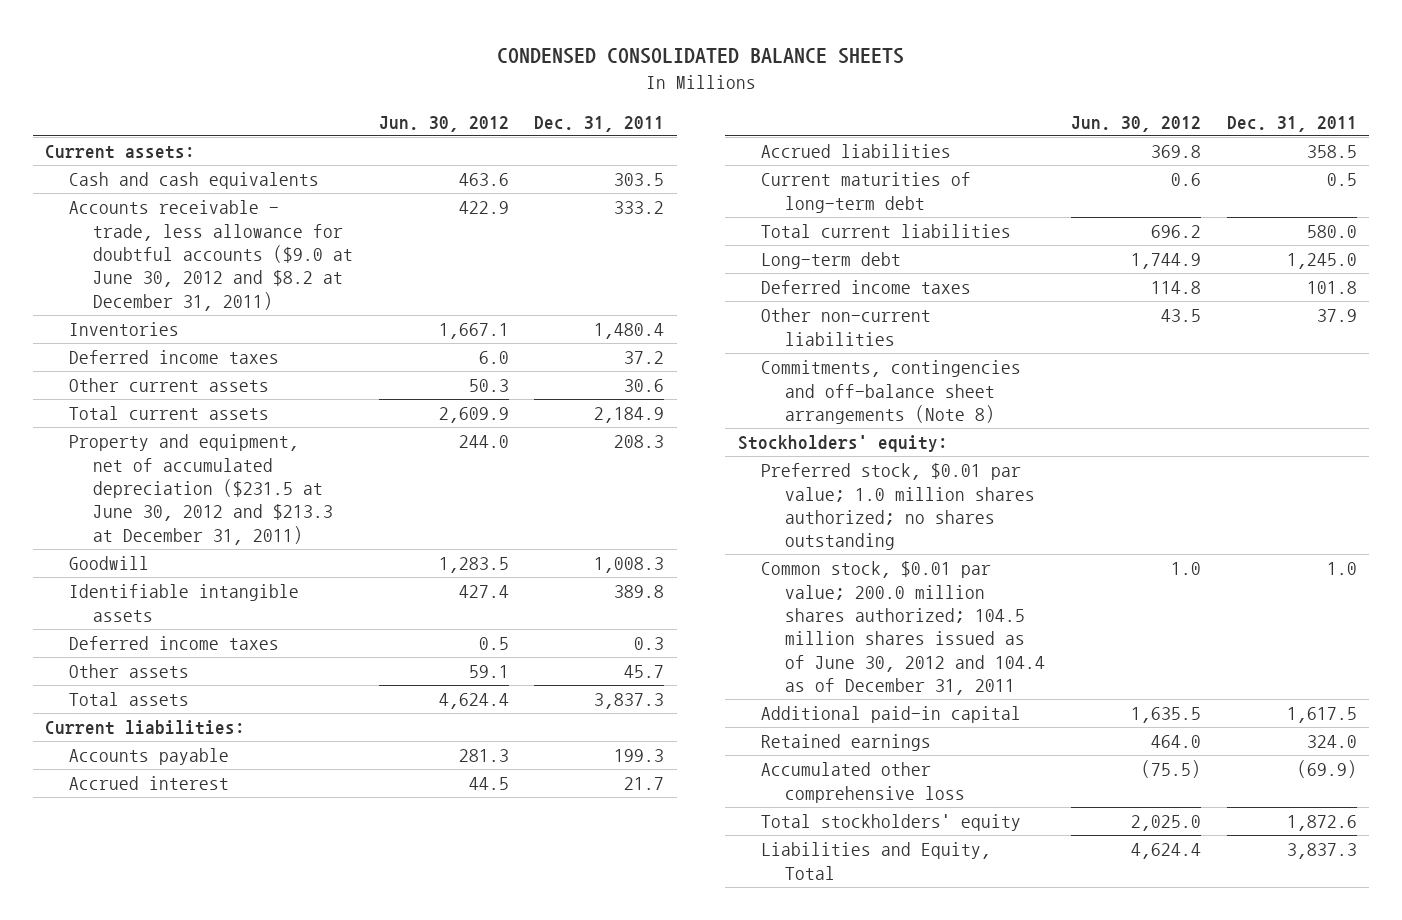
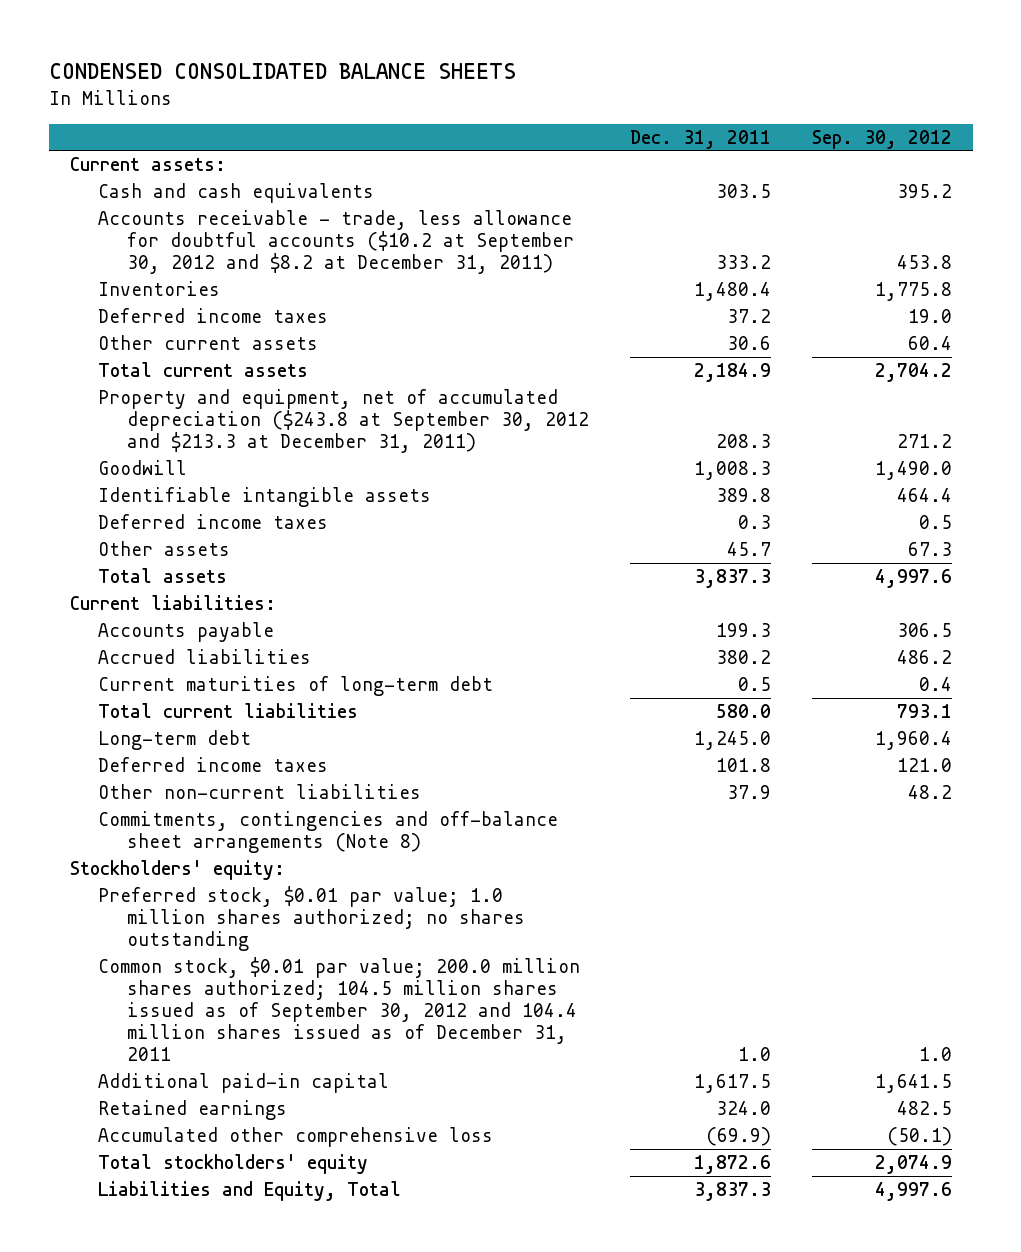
- | Jun. 30, 2012 | Dec. 31, 2011
+ | Dec. 31, 2011 | Sep. 30, 2012
- Accounts receivable - trade, less allowance for doubtful accounts ($9.0 at June 30, 2012 and $8.2 at December 31, 2011) | 422.9 | 333.2
+ Accounts receivable - trade, less allowance for doubtful accounts ($10.2 at September 30, 2012 and $8.2 at December 31, 2011) | 333.2 | 453.8
- Property and equipment, net of accumulated depreciation ($231.5 at June 30, 2012 and $213.3 at December 31, 2011) | 244.0 | 208.3
+ Property and equipment, net of accumulated depreciation ($243.8 at September 30, 2012 and $213.3 at December 31, 2011) | 208.3 | 271.2
- Accrued interest | 44.5 | 21.7
- Accrued liabilities | 369.8 | 358.5
+ Accrued liabilities | 380.2 | 486.2
- Common stock, $0.01 par value; 200.0 million shares authorized; 104.5 million shares issued as of June 30, 2012 and 104.4 as of December 31, 2011 | 1.0 | 1.0
+ Common stock, $0.01 par value; 200.0 million shares authorized; 104.5 million shares issued as of September 30, 2012 and 104.4 million shares issued as of December 31, 2011 | 1.0 | 1.0

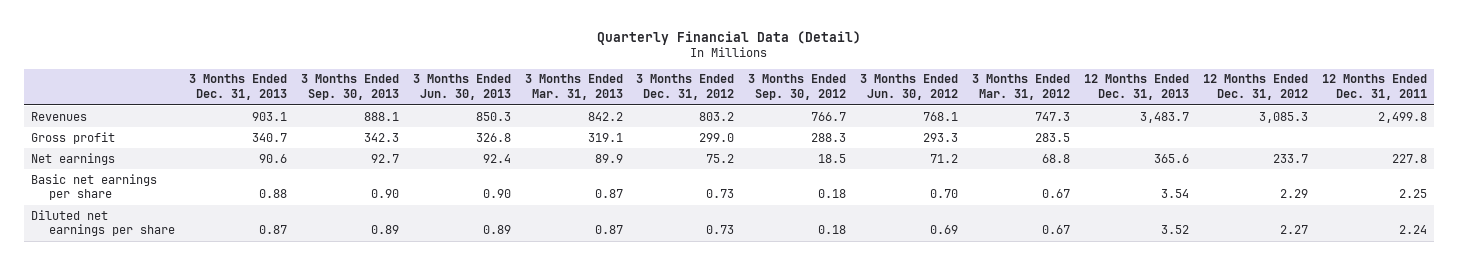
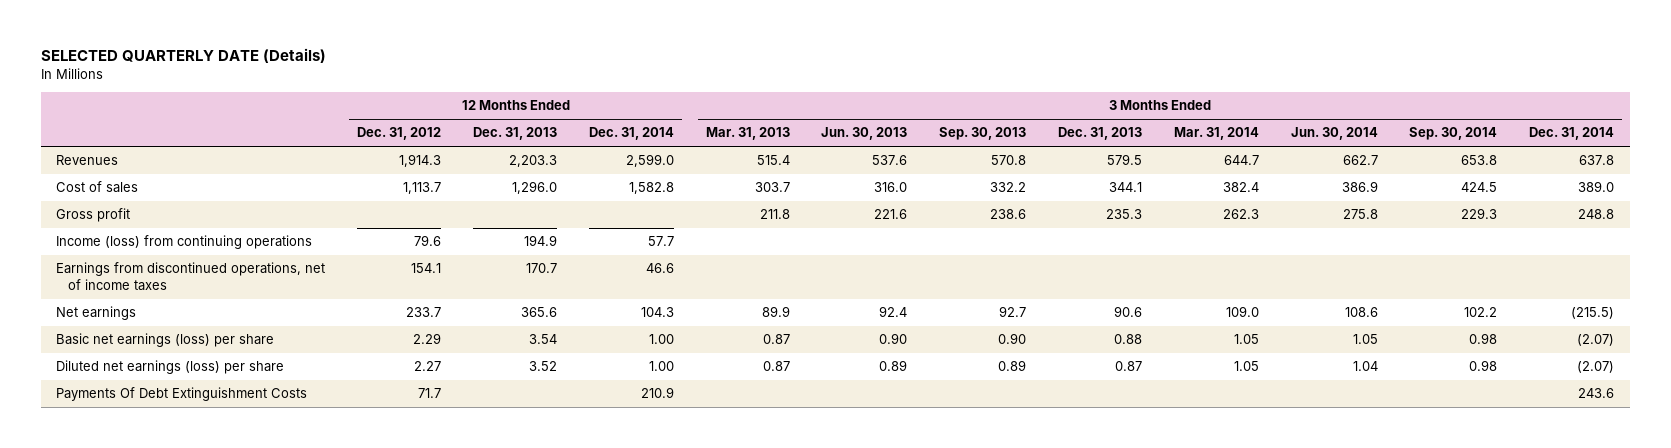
- Quarterly Financial Data (Detail)
+ SELECTED QUARTERLY DATE (Details)
- | 3 Months Ended Dec. 31, 2013 | 3 Months Ended Sep. 30, 2013 | 3 Months Ended Jun. 30, 2013 | 3 Months Ended Mar. 31, 2013 | 3 Months Ended Dec. 31, 2012 | 3 Months Ended Sep. 30, 2012 | 3 Months Ended Jun. 30, 2012 | 3 Months Ended Mar. 31, 2012 | 12 Months Ended Dec. 31, 2013 | 12 Months Ended Dec. 31, 2012 | 12 Months Ended Dec. 31, 2011
+ | 12 Months Ended Dec. 31, 2012 | 12 Months Ended Dec. 31, 2013 | 12 Months Ended Dec. 31, 2014 | 3 Months Ended Mar. 31, 2013 | 3 Months Ended Jun. 30, 2013 | 3 Months Ended Sep. 30, 2013 | 3 Months Ended Dec. 31, 2013 | 3 Months Ended Mar. 31, 2014 | 3 Months Ended Jun. 30, 2014 | 3 Months Ended Sep. 30, 2014 | 3 Months Ended Dec. 31, 2014
- Revenues | 903.1 | 888.1 | 850.3 | 842.2 | 803.2 | 766.7 | 768.1 | 747.3 | 3,483.7 | 3,085.3 | 2,499.8
- Gross profit | 340.7 | 342.3 | 326.8 | 319.1 | 299.0 | 288.3 | 293.3 | 283.5 | | |
+ Revenues | 1,914.3 | 2,203.3 | 2,599.0 | 515.4 | 537.6 | 570.8 | 579.5 | 644.7 | 662.7 | 653.8 | 637.8
+ Cost of sales | 1,113.7 | 1,296.0 | 1,582.8 | 303.7 | 316.0 | 332.2 | 344.1 | 382.4 | 386.9 | 424.5 | 389.0
+ Gross profit | | | | 211.8 | 221.6 | 238.6 | 235.3 | 262.3 | 275.8 | 229.3 | 248.8
+ Income (loss) from continuing operations | 79.6 | 194.9 | 57.7 | | | | | | | |
+ Earnings from discontinued operations, net of income taxes | 154.1 | 170.7 | 46.6 | | | | | | | |
- Basic net earnings per share | 0.88 | 0.90 | 0.90 | 0.87 | 0.73 | 0.18 | 0.70 | 0.67 | 3.54 | 2.29 | 2.25
- Diluted net earnings per share | 0.87 | 0.89 | 0.89 | 0.87 | 0.73 | 0.18 | 0.69 | 0.67 | 3.52 | 2.27 | 2.24
+ Basic net earnings (loss) per share | 2.29 | 3.54 | 1.00 | 0.87 | 0.90 | 0.90 | 0.88 | 1.05 | 1.05 | 0.98 | (2.07)
+ Diluted net earnings (loss) per share | 2.27 | 3.52 | 1.00 | 0.87 | 0.89 | 0.89 | 0.87 | 1.05 | 1.04 | 0.98 | (2.07)
+ Payments Of Debt Extinguishment Costs | 71.7 | | 210.9 | | | | | | | | 243.6

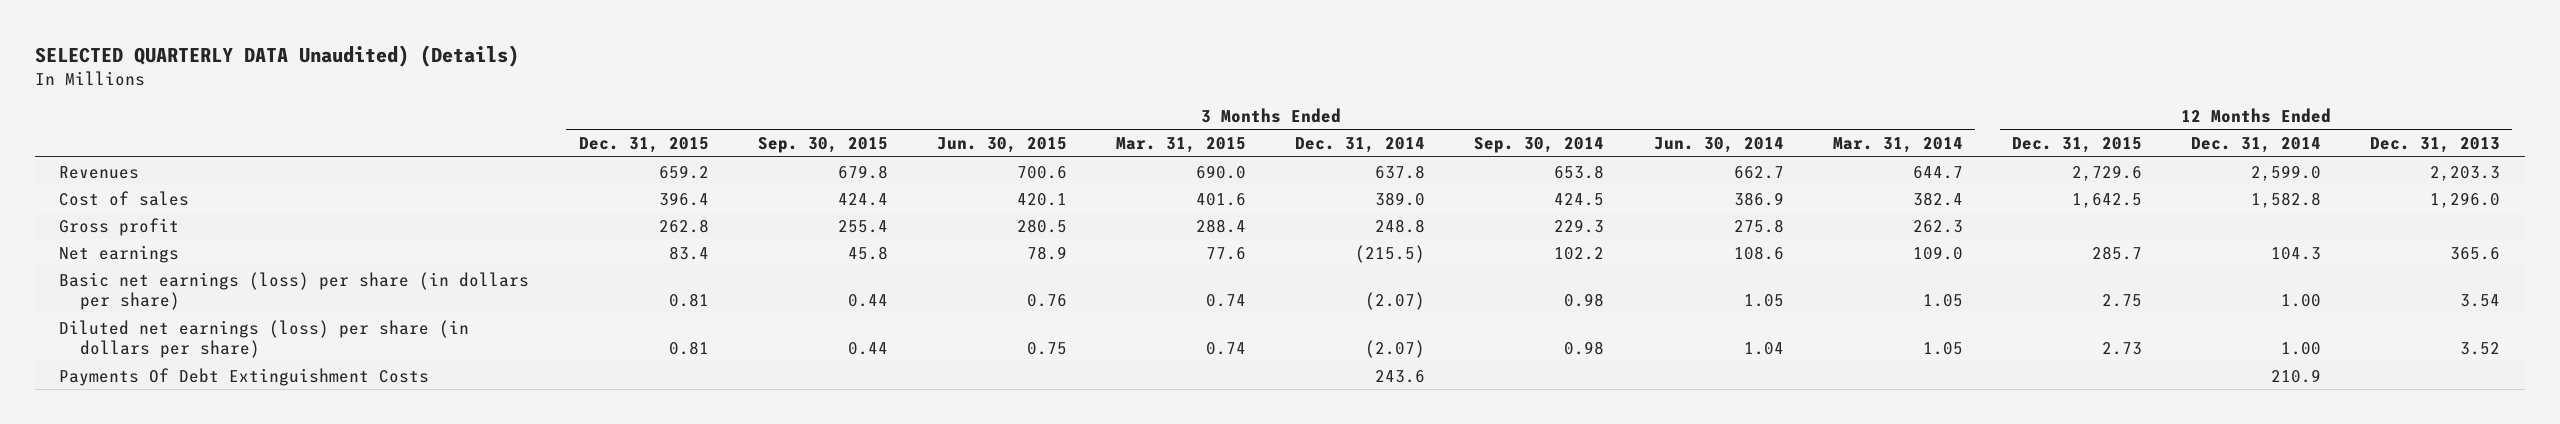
- SELECTED QUARTERLY DATE (Details)
+ SELECTED QUARTERLY DATA Unaudited) (Details)
- | 12 Months Ended Dec. 31, 2012 | 12 Months Ended Dec. 31, 2013 | 12 Months Ended Dec. 31, 2014 | 3 Months Ended Mar. 31, 2013 | 3 Months Ended Jun. 30, 2013 | 3 Months Ended Sep. 30, 2013 | 3 Months Ended Dec. 31, 2013 | 3 Months Ended Mar. 31, 2014 | 3 Months Ended Jun. 30, 2014 | 3 Months Ended Sep. 30, 2014 | 3 Months Ended Dec. 31, 2014
+ | 3 Months Ended Dec. 31, 2015 | 3 Months Ended Sep. 30, 2015 | 3 Months Ended Jun. 30, 2015 | 3 Months Ended Mar. 31, 2015 | 3 Months Ended Dec. 31, 2014 | 3 Months Ended Sep. 30, 2014 | 3 Months Ended Jun. 30, 2014 | 3 Months Ended Mar. 31, 2014 | 12 Months Ended Dec. 31, 2015 | 12 Months Ended Dec. 31, 2014 | 12 Months Ended Dec. 31, 2013
- Income (loss) from continuing operations | 79.6 | 194.9 | 57.7 | | | | | | | |
- Earnings from discontinued operations, net of income taxes | 154.1 | 170.7 | 46.6 | | | | | | | |
- Basic net earnings (loss) per share | 2.29 | 3.54 | 1.00 | 0.87 | 0.90 | 0.90 | 0.88 | 1.05 | 1.05 | 0.98 | (2.07)
- Diluted net earnings (loss) per share | 2.27 | 3.52 | 1.00 | 0.87 | 0.89 | 0.89 | 0.87 | 1.05 | 1.04 | 0.98 | (2.07)
+ Basic net earnings (loss) per share (in dollars per share) | 0.81 | 0.44 | 0.76 | 0.74 | (2.07) | 0.98 | 1.05 | 1.05 | 2.75 | 1.00 | 3.54
+ Diluted net earnings (loss) per share (in dollars per share) | 0.81 | 0.44 | 0.75 | 0.74 | (2.07) | 0.98 | 1.04 | 1.05 | 2.73 | 1.00 | 3.52

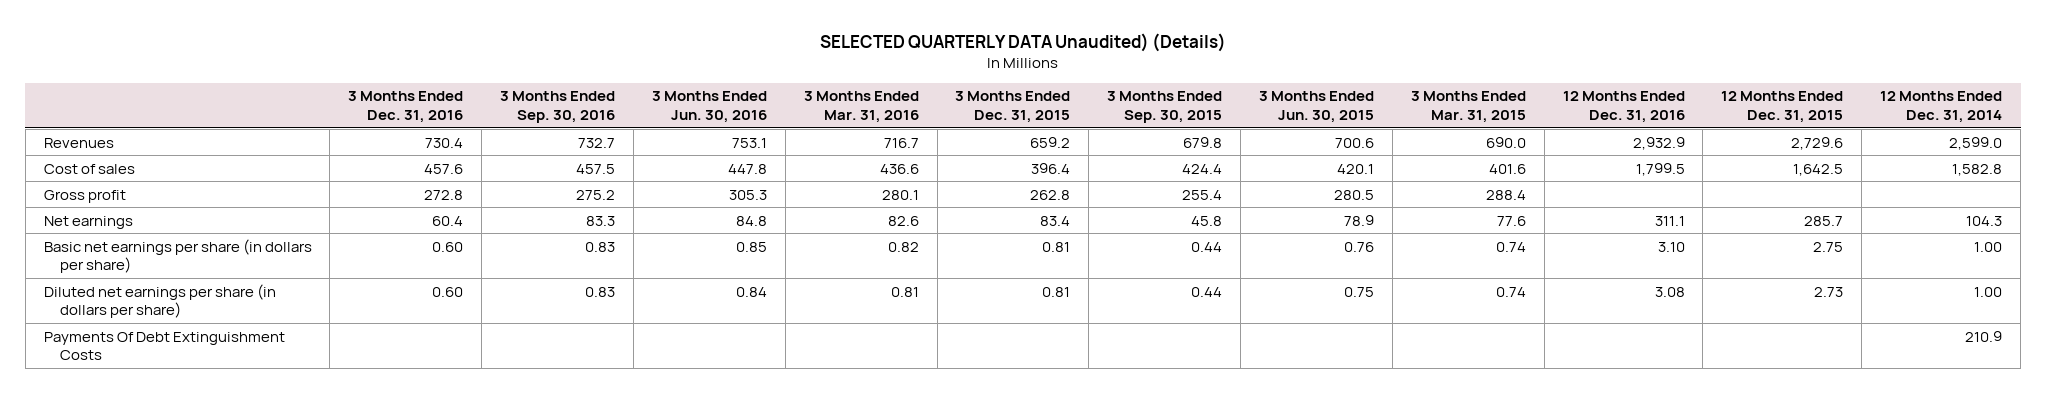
- | 3 Months Ended Dec. 31, 2015 | 3 Months Ended Sep. 30, 2015 | 3 Months Ended Jun. 30, 2015 | 3 Months Ended Mar. 31, 2015 | 3 Months Ended Dec. 31, 2014 | 3 Months Ended Sep. 30, 2014 | 3 Months Ended Jun. 30, 2014 | 3 Months Ended Mar. 31, 2014 | 12 Months Ended Dec. 31, 2015 | 12 Months Ended Dec. 31, 2014 | 12 Months Ended Dec. 31, 2013
+ | 3 Months Ended Dec. 31, 2016 | 3 Months Ended Sep. 30, 2016 | 3 Months Ended Jun. 30, 2016 | 3 Months Ended Mar. 31, 2016 | 3 Months Ended Dec. 31, 2015 | 3 Months Ended Sep. 30, 2015 | 3 Months Ended Jun. 30, 2015 | 3 Months Ended Mar. 31, 2015 | 12 Months Ended Dec. 31, 2016 | 12 Months Ended Dec. 31, 2015 | 12 Months Ended Dec. 31, 2014
- Basic net earnings (loss) per share (in dollars per share) | 0.81 | 0.44 | 0.76 | 0.74 | (2.07) | 0.98 | 1.05 | 1.05 | 2.75 | 1.00 | 3.54
- Diluted net earnings (loss) per share (in dollars per share) | 0.81 | 0.44 | 0.75 | 0.74 | (2.07) | 0.98 | 1.04 | 1.05 | 2.73 | 1.00 | 3.52
+ Basic net earnings per share (in dollars per share) | 0.60 | 0.83 | 0.85 | 0.82 | 0.81 | 0.44 | 0.76 | 0.74 | 3.10 | 2.75 | 1.00
+ Diluted net earnings per share (in dollars per share) | 0.60 | 0.83 | 0.84 | 0.81 | 0.81 | 0.44 | 0.75 | 0.74 | 3.08 | 2.73 | 1.00

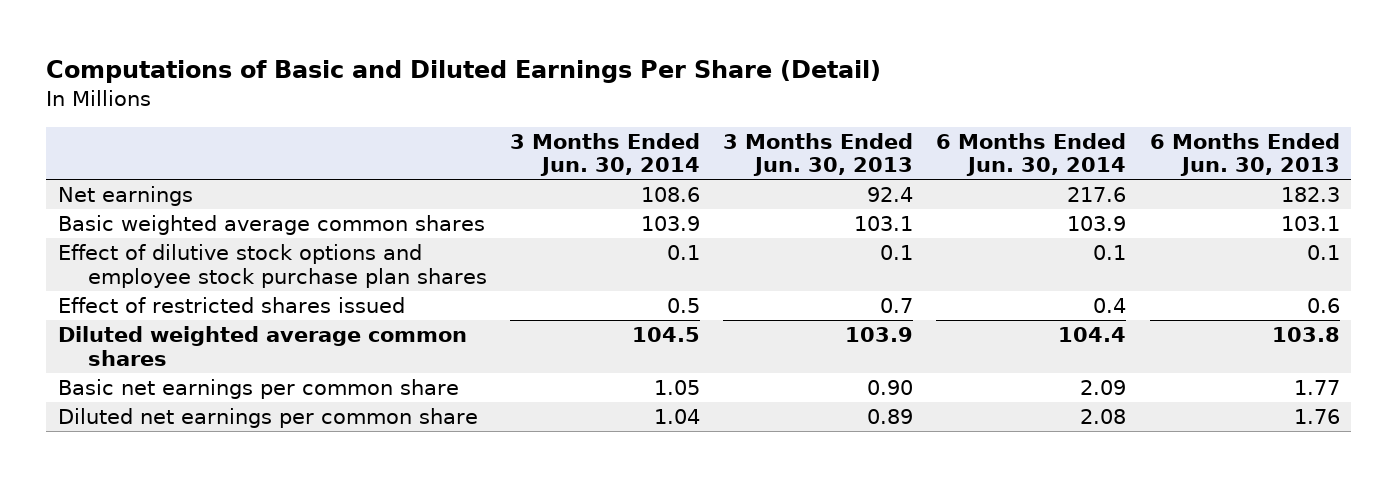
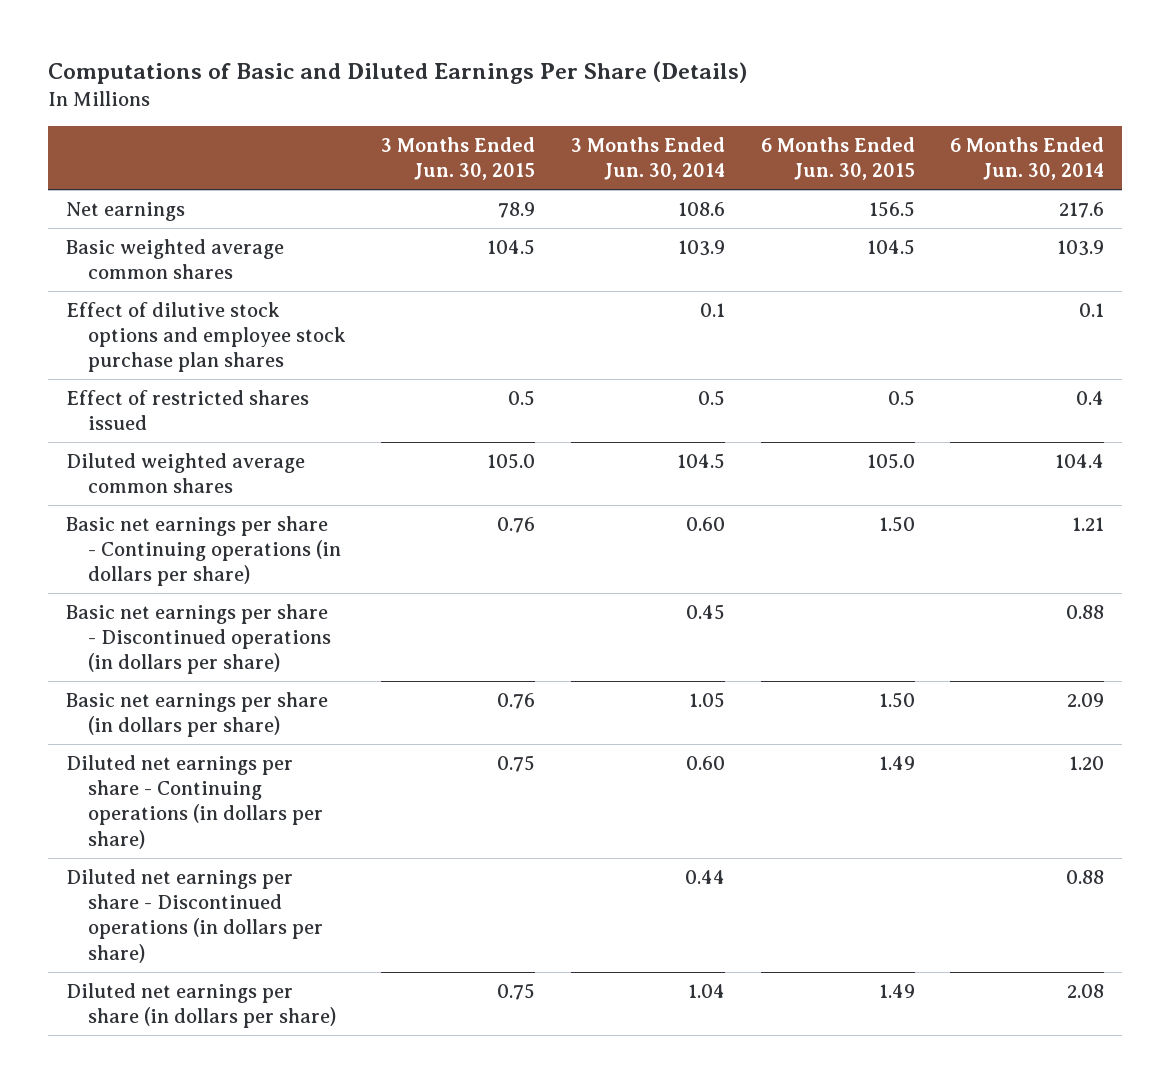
- Computations of Basic and Diluted Earnings Per Share (Detail)
+ Computations of Basic and Diluted Earnings Per Share (Details)
- | 3 Months Ended Jun. 30, 2014 | 3 Months Ended Jun. 30, 2013 | 6 Months Ended Jun. 30, 2014 | 6 Months Ended Jun. 30, 2013
+ | 3 Months Ended Jun. 30, 2015 | 3 Months Ended Jun. 30, 2014 | 6 Months Ended Jun. 30, 2015 | 6 Months Ended Jun. 30, 2014
- Basic net earnings per common share | 1.05 | 0.90 | 2.09 | 1.77
- Diluted net earnings per common share | 1.04 | 0.89 | 2.08 | 1.76
+ Basic net earnings per share - Continuing operations (in dollars per share) | 0.76 | 0.60 | 1.50 | 1.21
+ Basic net earnings per share - Discontinued operations (in dollars per share) | | 0.45 | | 0.88
+ Basic net earnings per share (in dollars per share) | 0.76 | 1.05 | 1.50 | 2.09
+ Diluted net earnings per share - Continuing operations (in dollars per share) | 0.75 | 0.60 | 1.49 | 1.20
+ Diluted net earnings per share - Discontinued operations (in dollars per share) | | 0.44 | | 0.88
+ Diluted net earnings per share (in dollars per share) | 0.75 | 1.04 | 1.49 | 2.08

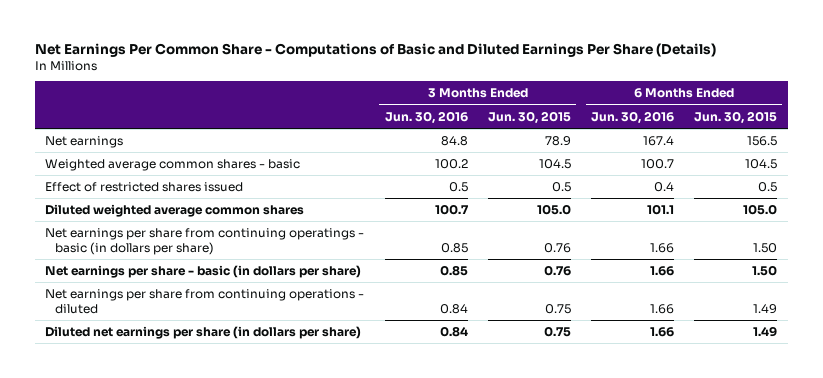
- Computations of Basic and Diluted Earnings Per Share (Details)
+ Net Earnings Per Common Share - Computations of Basic and Diluted Earnings Per Share (Details)
- | 3 Months Ended Jun. 30, 2015 | 3 Months Ended Jun. 30, 2014 | 6 Months Ended Jun. 30, 2015 | 6 Months Ended Jun. 30, 2014
+ | 3 Months Ended Jun. 30, 2016 | 3 Months Ended Jun. 30, 2015 | 6 Months Ended Jun. 30, 2016 | 6 Months Ended Jun. 30, 2015
- Basic weighted average common shares | 104.5 | 103.9 | 104.5 | 103.9
- Effect of dilutive stock options and employee stock purchase plan shares | | 0.1 | | 0.1
+ Weighted average common shares - basic | 100.2 | 104.5 | 100.7 | 104.5
- Basic net earnings per share - Continuing operations (in dollars per share) | 0.76 | 0.60 | 1.50 | 1.21
- Basic net earnings per share - Discontinued operations (in dollars per share) | | 0.45 | | 0.88
- Basic net earnings per share (in dollars per share) | 0.76 | 1.05 | 1.50 | 2.09
- Diluted net earnings per share - Continuing operations (in dollars per share) | 0.75 | 0.60 | 1.49 | 1.20
- Diluted net earnings per share - Discontinued operations (in dollars per share) | | 0.44 | | 0.88
+ Net earnings per share from continuing operatings - basic (in dollars per share) | 0.85 | 0.76 | 1.66 | 1.50
+ Net earnings per share - basic (in dollars per share) | 0.85 | 0.76 | 1.66 | 1.50
+ Net earnings per share from continuing operations - diluted | 0.84 | 0.75 | 1.66 | 1.49

